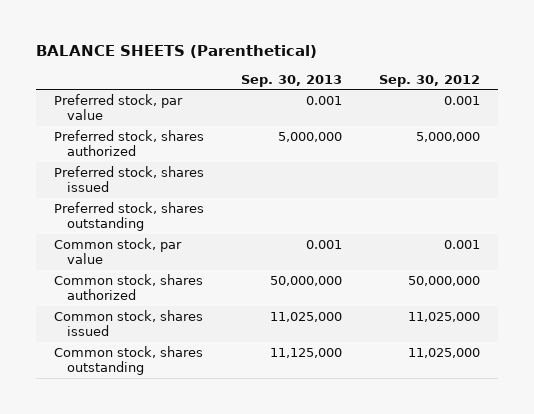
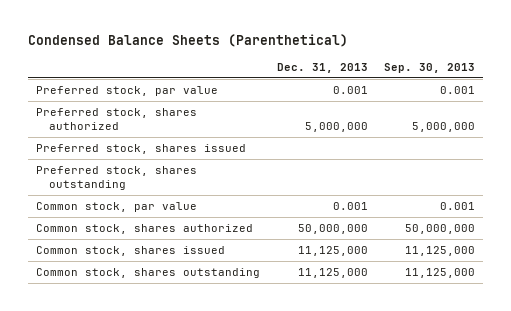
- BALANCE SHEETS (Parenthetical)
+ Condensed Balance Sheets (Parenthetical)
- | Sep. 30, 2013 | Sep. 30, 2012
+ | Dec. 31, 2013 | Sep. 30, 2013
- Common stock, shares issued | 11,025,000 | 11,025,000
+ Common stock, shares issued | 11,125,000 | 11,125,000

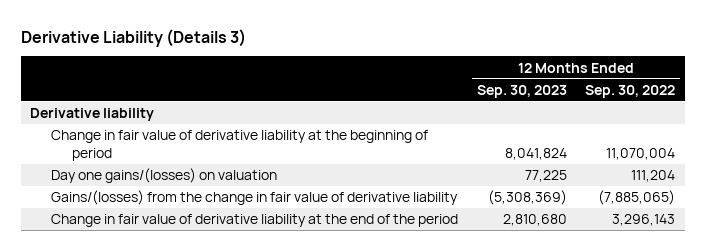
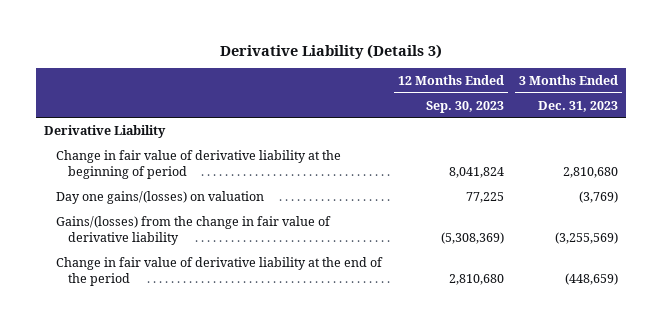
- | 12 Months Ended Sep. 30, 2023 | 12 Months Ended Sep. 30, 2022
+ | 12 Months Ended Sep. 30, 2023 | 3 Months Ended Dec. 31, 2023
- Derivative liability
+ Derivative Liability

